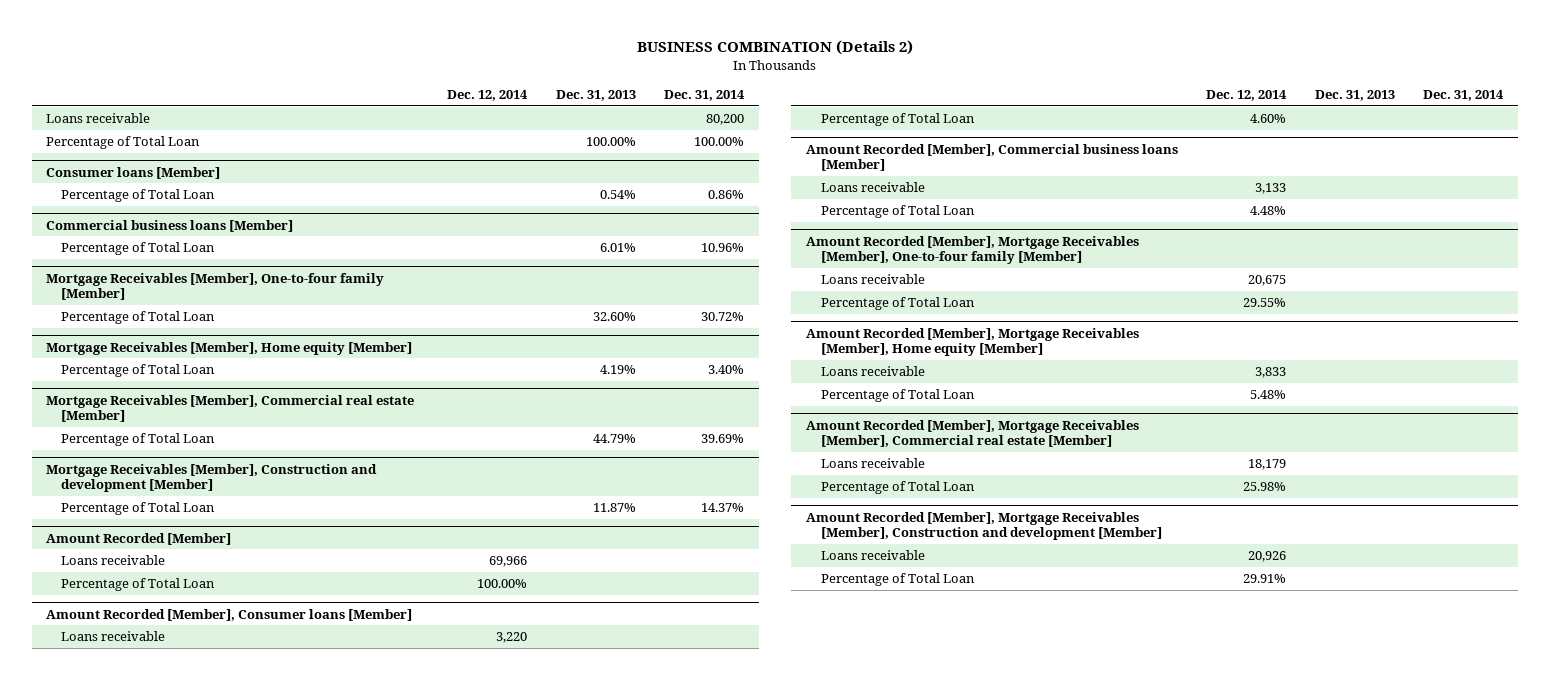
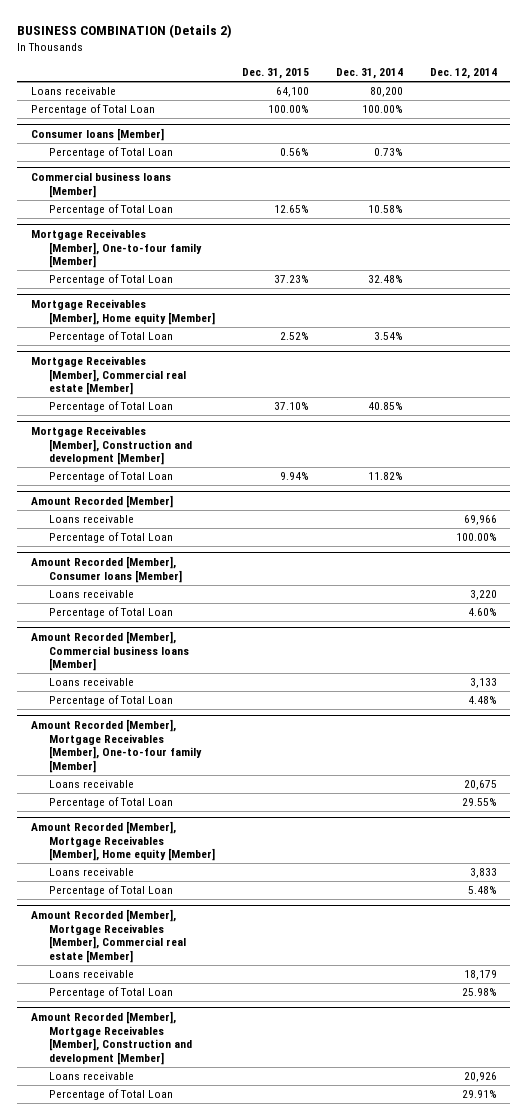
- | Dec. 12, 2014 | Dec. 31, 2013 | Dec. 31, 2014
+ | Dec. 31, 2015 | Dec. 31, 2014 | Dec. 12, 2014
@ Consumer loans [Member]
- Percentage of Total Loan | | 0.54% | 0.86%
+ Percentage of Total Loan | 0.56% | 0.73% |
@ Commercial business loans [Member]
- Percentage of Total Loan | | 6.01% | 10.96%
+ Percentage of Total Loan | 12.65% | 10.58% |
@ Mortgage Receivables [Member], One-to-four family [Member]
- Percentage of Total Loan | | 32.60% | 30.72%
+ Percentage of Total Loan | 37.23% | 32.48% |
@ Mortgage Receivables [Member], Home equity [Member]
- Percentage of Total Loan | | 4.19% | 3.40%
+ Percentage of Total Loan | 2.52% | 3.54% |
@ Mortgage Receivables [Member], Commercial real estate [Member]
- Percentage of Total Loan | | 44.79% | 39.69%
+ Percentage of Total Loan | 37.10% | 40.85% |
@ Mortgage Receivables [Member], Construction and development [Member]
- Percentage of Total Loan | | 11.87% | 14.37%
+ Percentage of Total Loan | 9.94% | 11.82% |

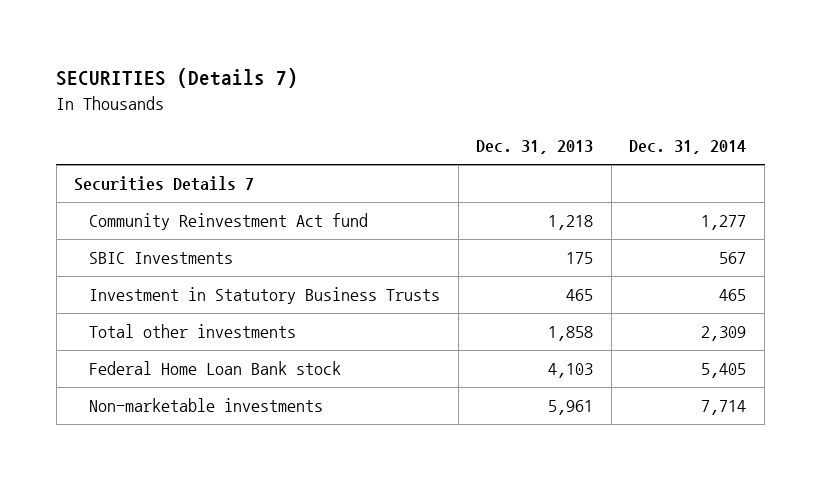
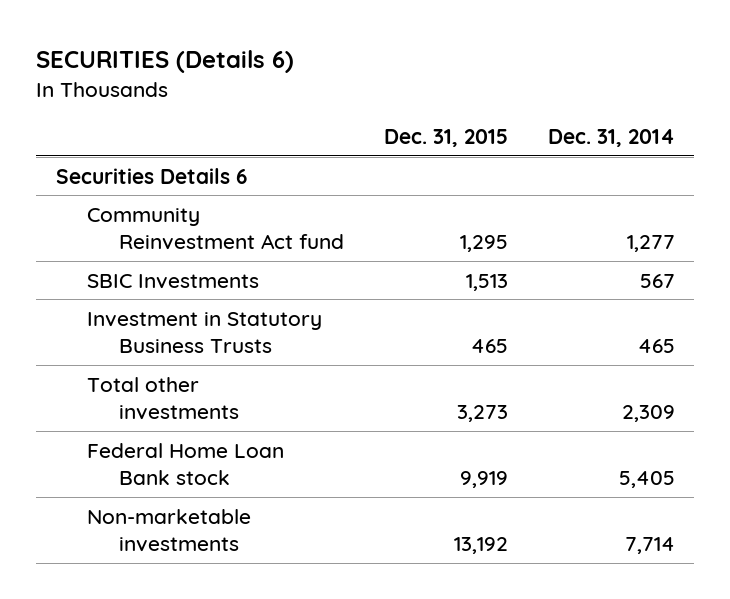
- SECURITIES (Details 7)
+ SECURITIES (Details 6)
- | Dec. 31, 2013 | Dec. 31, 2014
+ | Dec. 31, 2015 | Dec. 31, 2014
- Securities Details 7
+ Securities Details 6

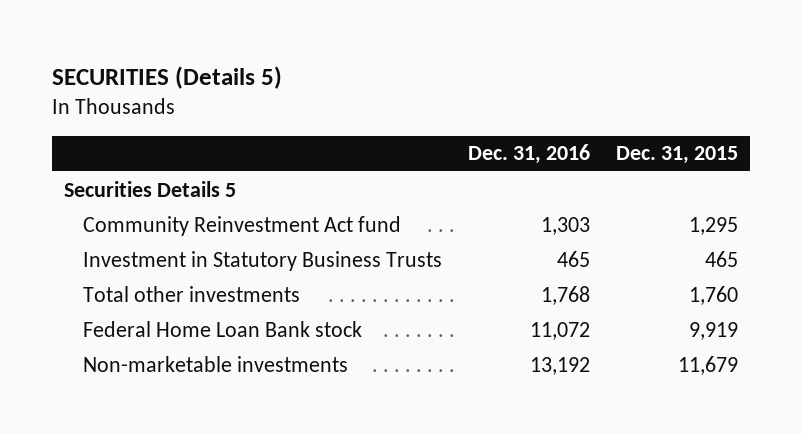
- SECURITIES (Details 6)
+ SECURITIES (Details 5)
- | Dec. 31, 2015 | Dec. 31, 2014
+ | Dec. 31, 2016 | Dec. 31, 2015
- Securities Details 6
+ Securities Details 5
- SBIC Investments | 1,513 | 567
- Total other investments | 3,273 | 2,309
+ Total other investments | 1,768 | 1,760
- Non-marketable investments | 13,192 | 7,714
+ Non-marketable investments | 13,192 | 11,679

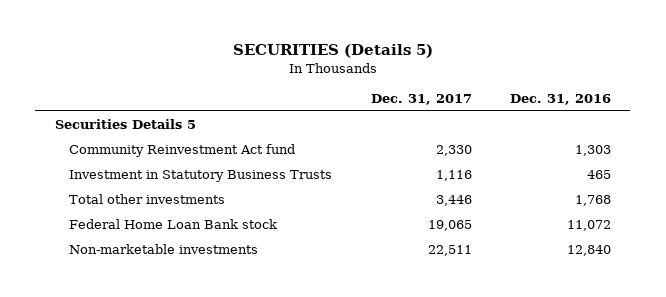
- | Dec. 31, 2016 | Dec. 31, 2015
+ | Dec. 31, 2017 | Dec. 31, 2016
- Non-marketable investments | 13,192 | 11,679
+ Non-marketable investments | 22,511 | 12,840

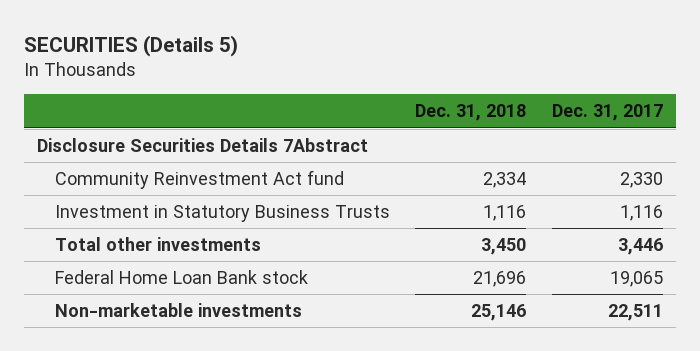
- | Dec. 31, 2017 | Dec. 31, 2016
+ | Dec. 31, 2018 | Dec. 31, 2017
- Securities Details 5
+ Disclosure Securities Details 7Abstract

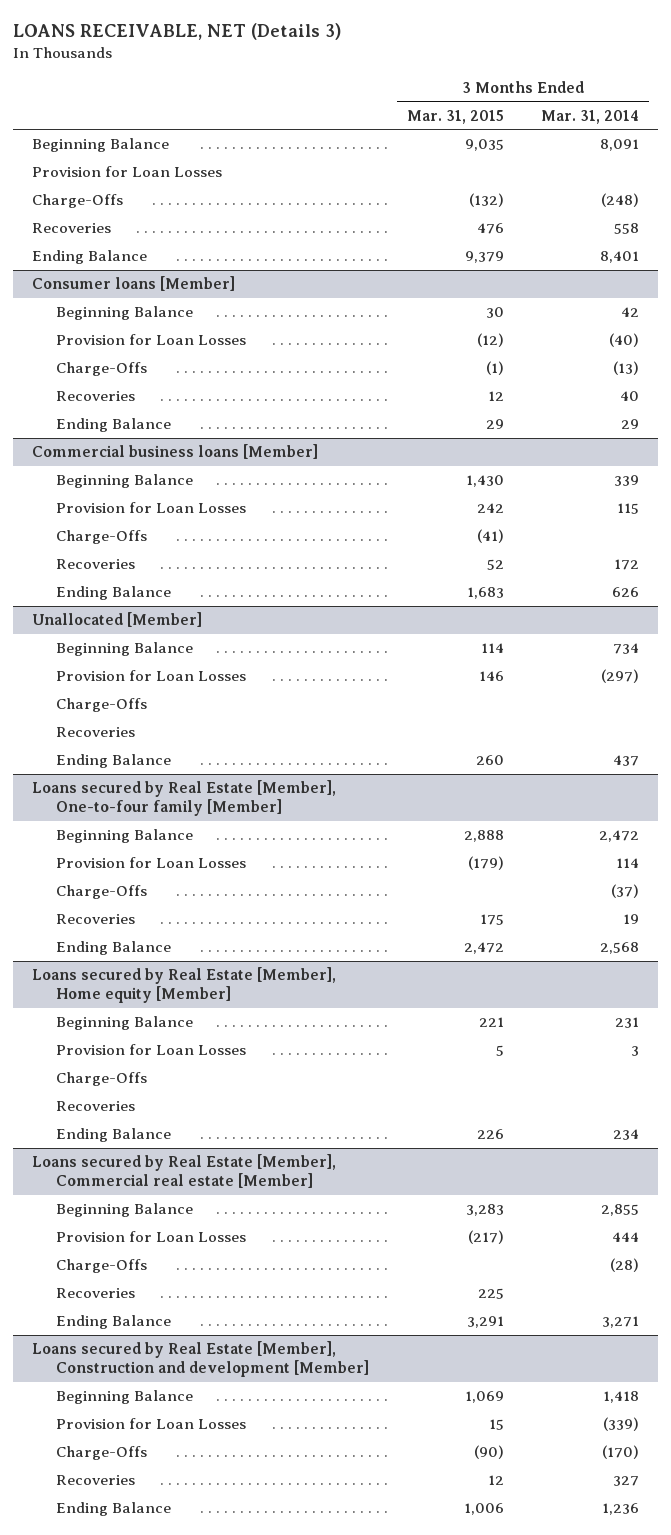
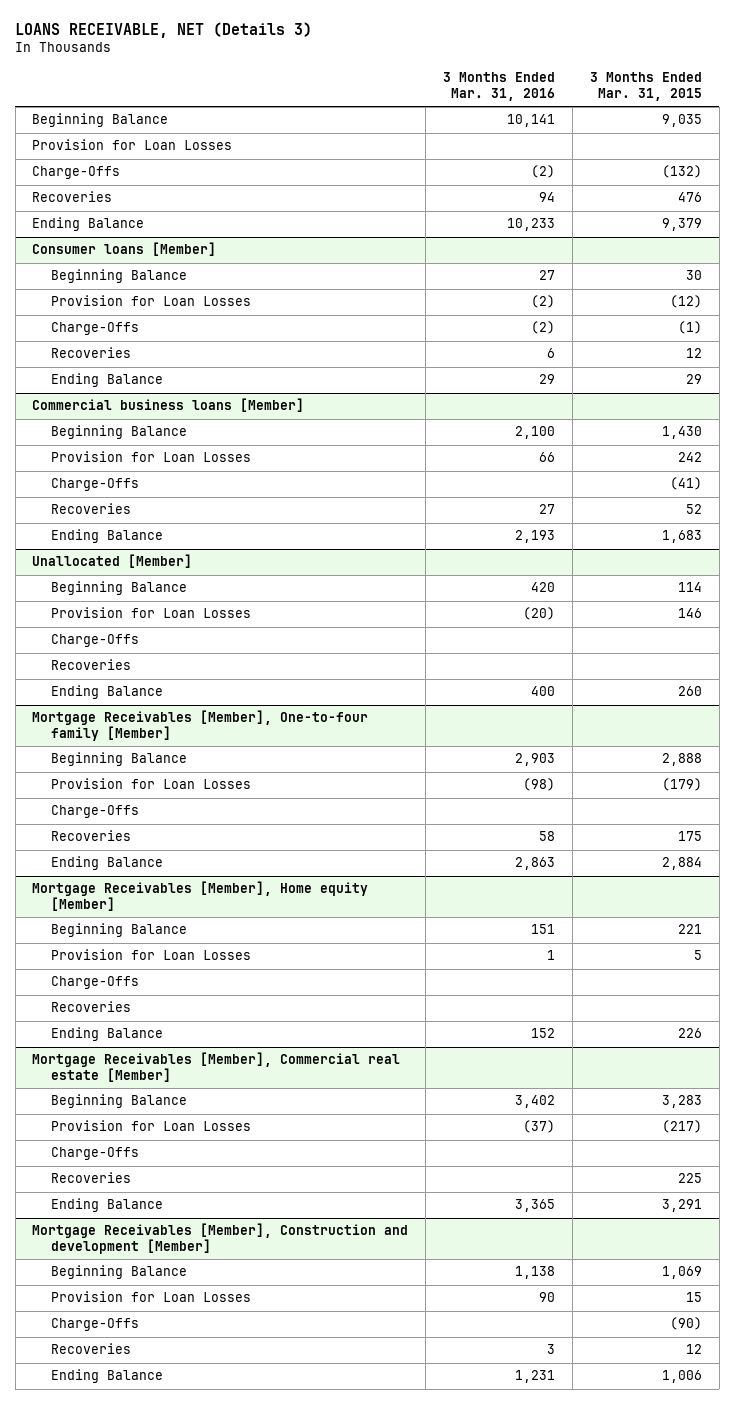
- | 3 Months Ended Mar. 31, 2015 | 3 Months Ended Mar. 31, 2014
+ | 3 Months Ended Mar. 31, 2016 | 3 Months Ended Mar. 31, 2015
- Loans secured by Real Estate [Member], One-to-four family [Member]
+ Mortgage Receivables [Member], One-to-four family [Member]
- Ending Balance | 2,472 | 2,568
- Loans secured by Real Estate [Member], Home equity [Member]
+ Ending Balance | 2,863 | 2,884
+ Mortgage Receivables [Member], Home equity [Member]
- Loans secured by Real Estate [Member], Commercial real estate [Member]
+ Mortgage Receivables [Member], Commercial real estate [Member]
- Loans secured by Real Estate [Member], Construction and development [Member]
+ Mortgage Receivables [Member], Construction and development [Member]

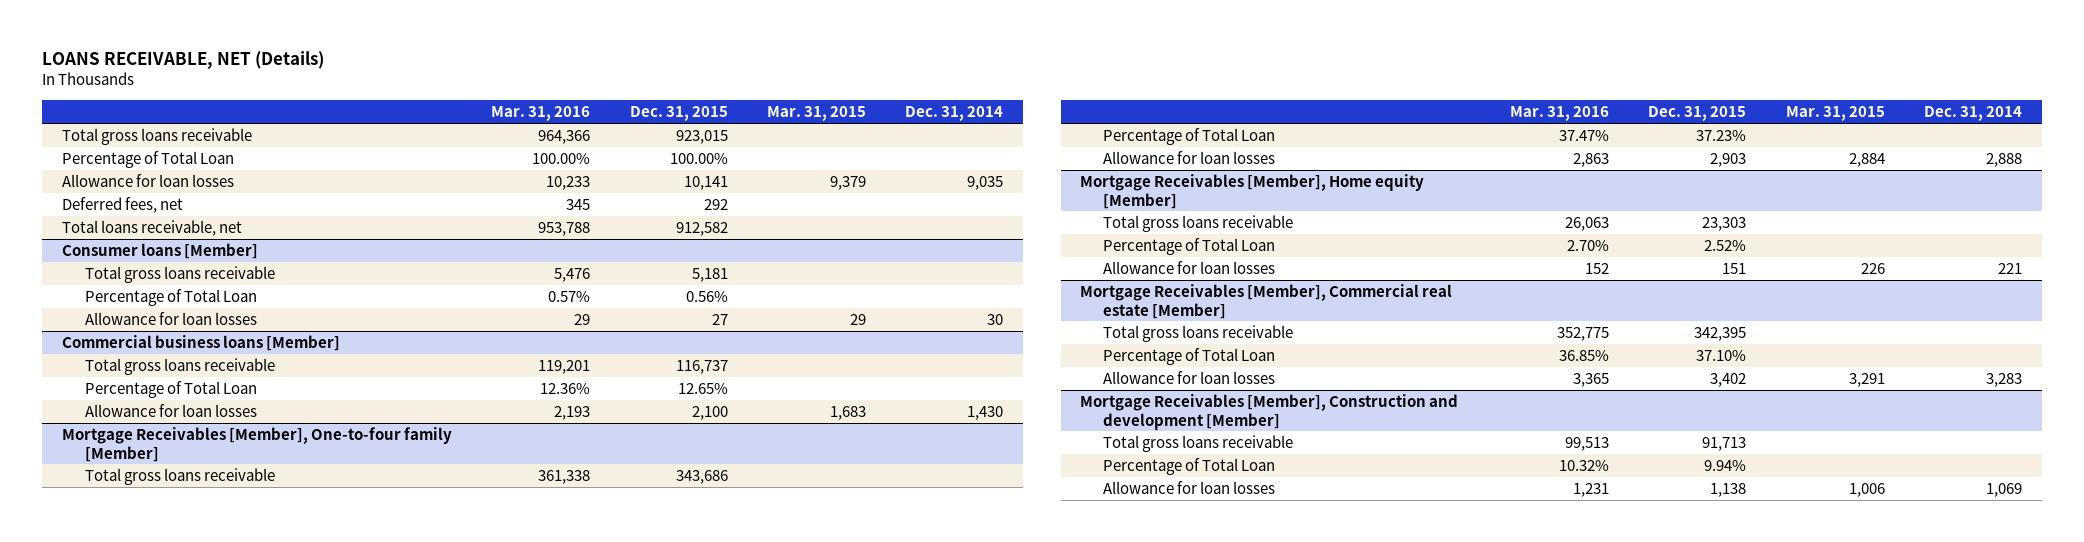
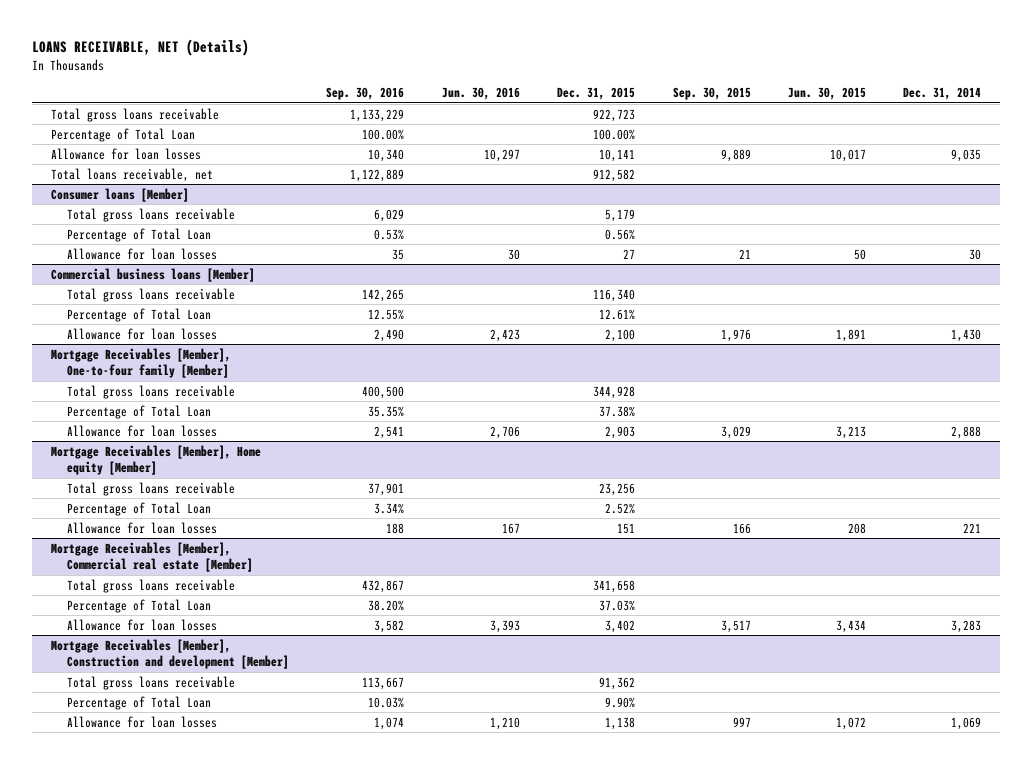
- | Mar. 31, 2016 | Dec. 31, 2015 | Mar. 31, 2015 | Dec. 31, 2014
+ | Sep. 30, 2016 | Jun. 30, 2016 | Dec. 31, 2015 | Sep. 30, 2015 | Jun. 30, 2015 | Dec. 31, 2014
- Total gross loans receivable | 964,366 | 923,015 | |
+ Total gross loans receivable | 1,133,229 | | 922,723 | | |
- Deferred fees, net | 345 | 292 | |
@ Consumer loans [Member]
- Total gross loans receivable | 5,476 | 5,181 | |
+ Total gross loans receivable | 6,029 | | 5,179 | | |
@ Commercial business loans [Member]
- Total gross loans receivable | 119,201 | 116,737 | |
- Percentage of Total Loan | 12.36% | 12.65% | |
+ Total gross loans receivable | 142,265 | | 116,340 | | |
+ Percentage of Total Loan | 12.55% | | 12.61% | | |
@ Mortgage Receivables [Member], One-to-four family [Member]
- Total gross loans receivable | 361,338 | 343,686 | |
- Percentage of Total Loan | 37.47% | 37.23% | |
+ Total gross loans receivable | 400,500 | | 344,928 | | |
+ Percentage of Total Loan | 35.35% | | 37.38% | | |
@ Mortgage Receivables [Member], Home equity [Member]
- Total gross loans receivable | 26,063 | 23,303 | |
+ Total gross loans receivable | 37,901 | | 23,256 | | |
@ Mortgage Receivables [Member], Commercial real estate [Member]
- Total gross loans receivable | 352,775 | 342,395 | |
- Percentage of Total Loan | 36.85% | 37.10% | |
+ Total gross loans receivable | 432,867 | | 341,658 | | |
+ Percentage of Total Loan | 38.20% | | 37.03% | | |
@ Mortgage Receivables [Member], Construction and development [Member]
- Total gross loans receivable | 99,513 | 91,713 | |
- Percentage of Total Loan | 10.32% | 9.94% | |
+ Total gross loans receivable | 113,667 | | 91,362 | | |
+ Percentage of Total Loan | 10.03% | | 9.90% | | |

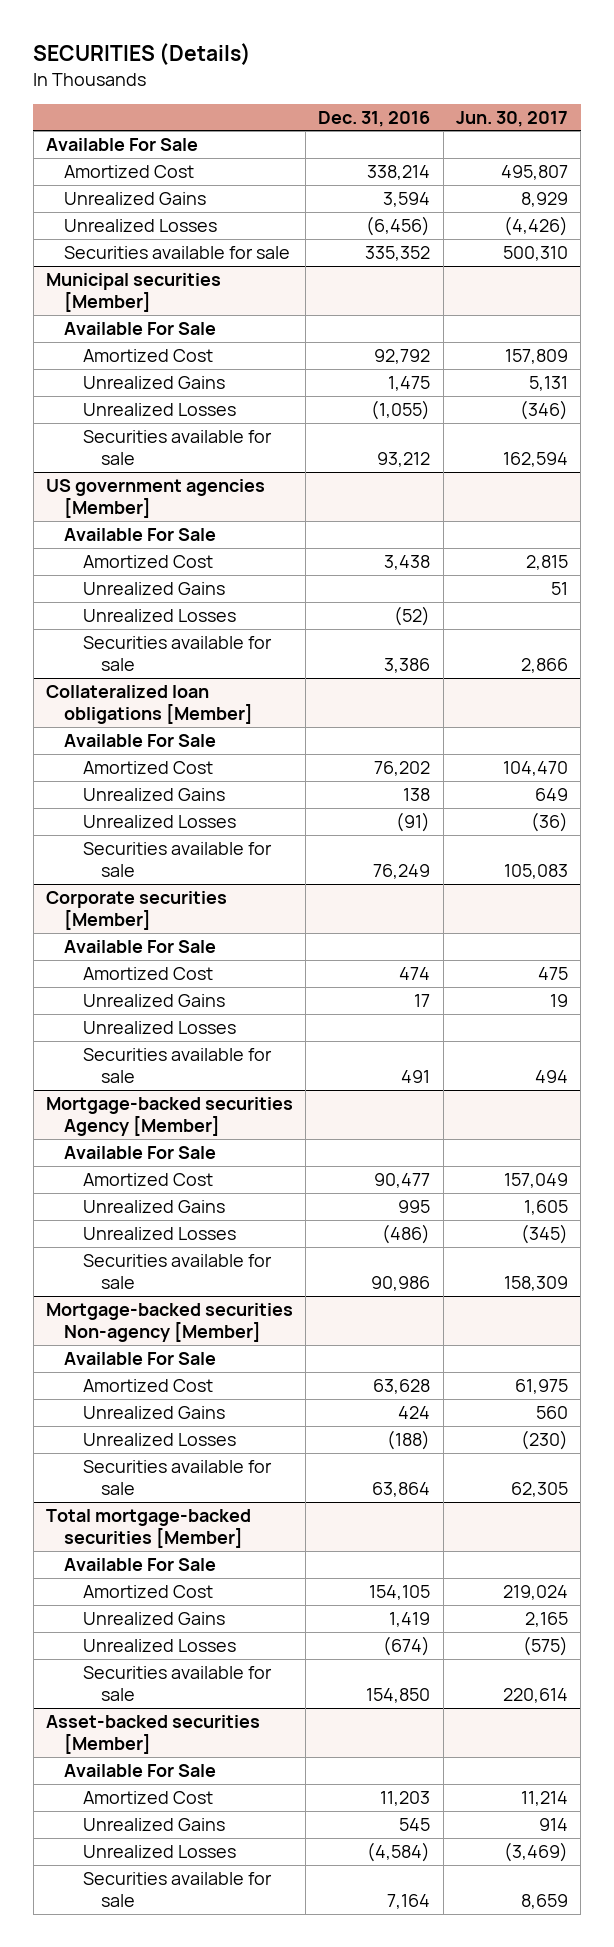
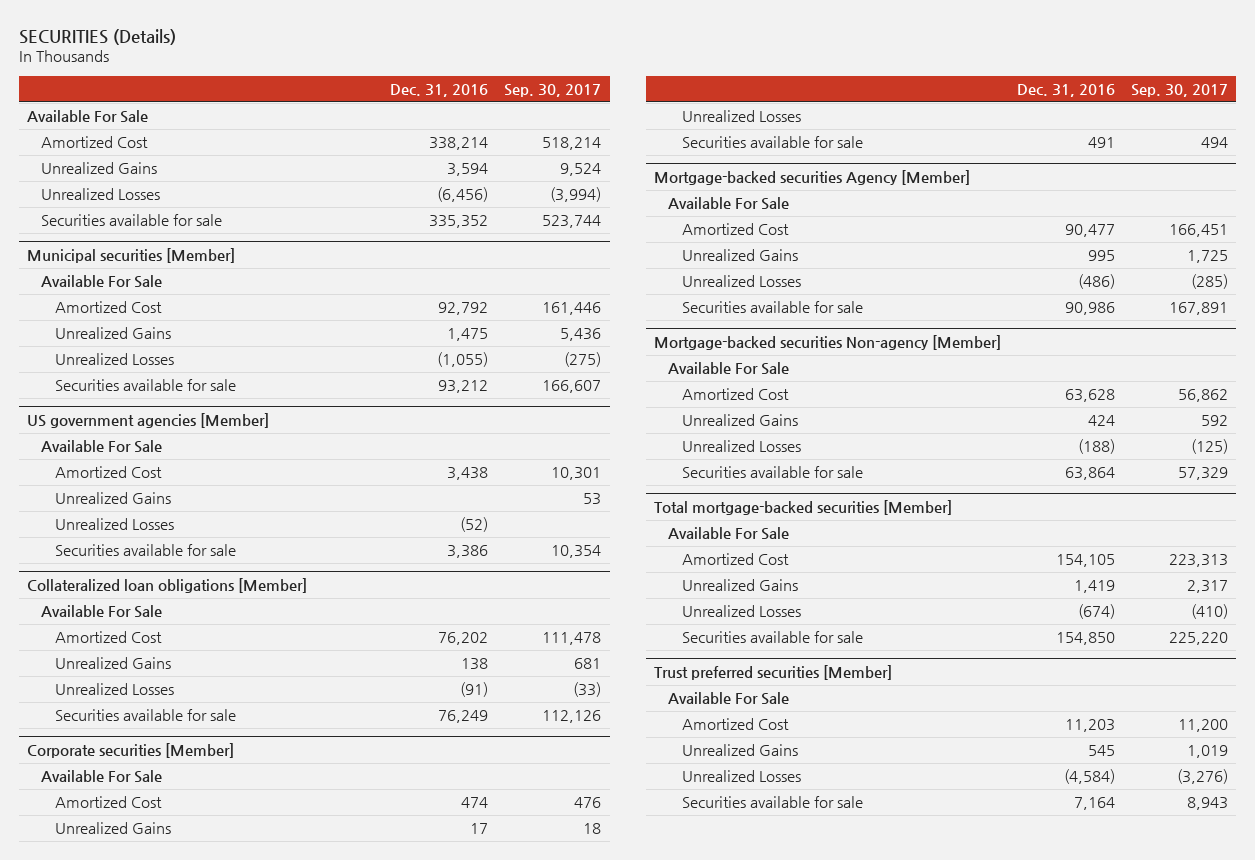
- | Dec. 31, 2016 | Jun. 30, 2017
+ | Dec. 31, 2016 | Sep. 30, 2017
- Asset-backed securities [Member]
+ Trust preferred securities [Member]

